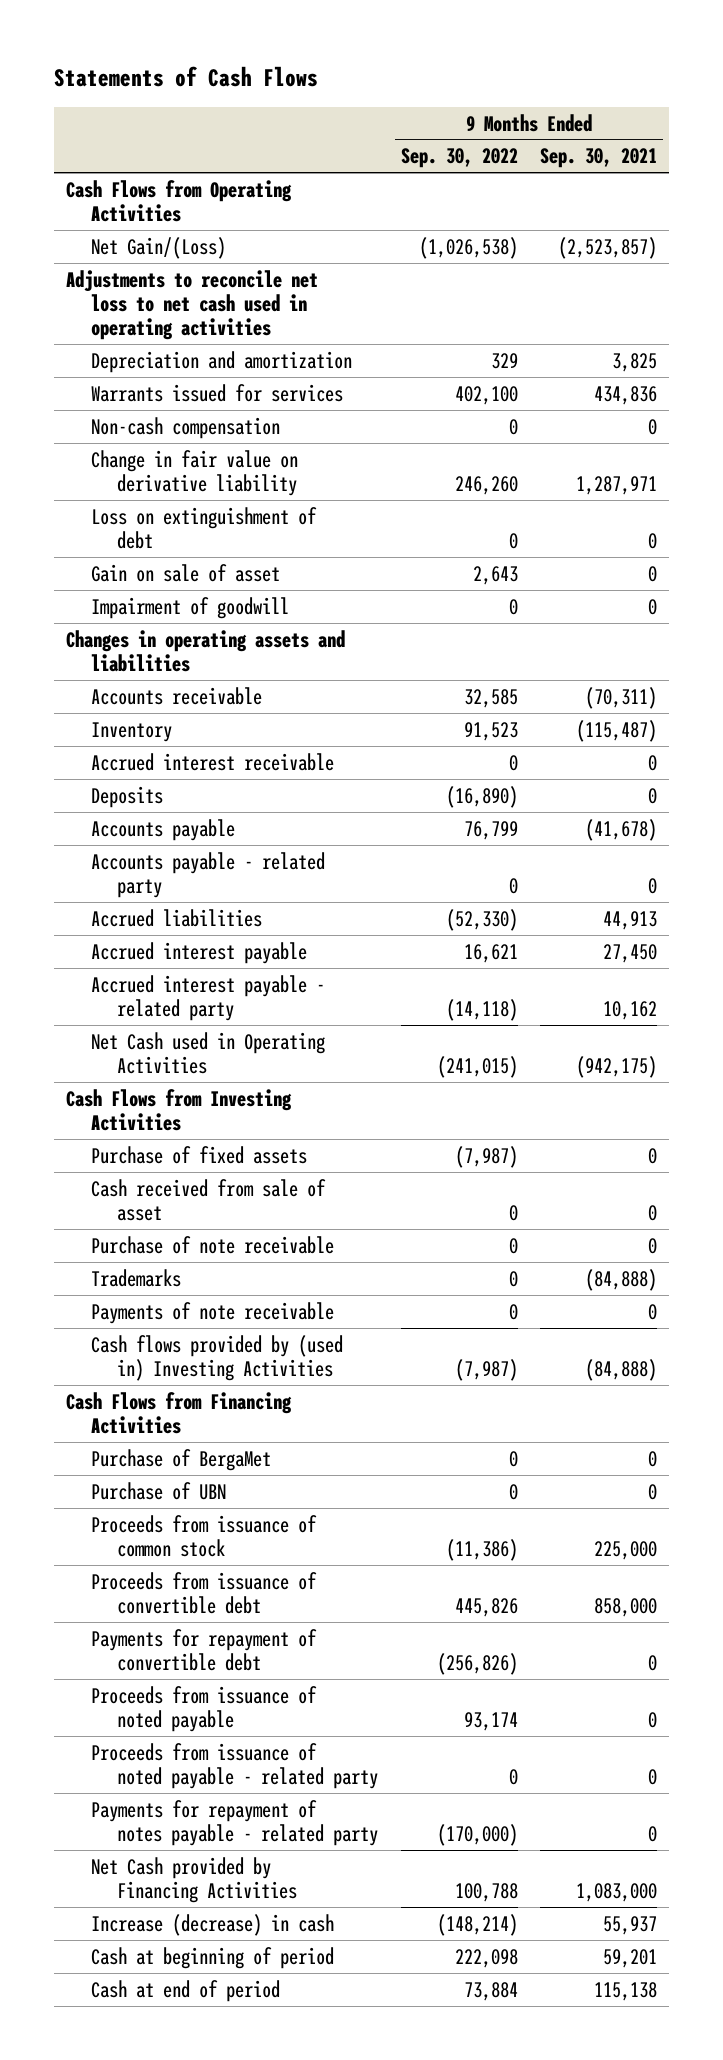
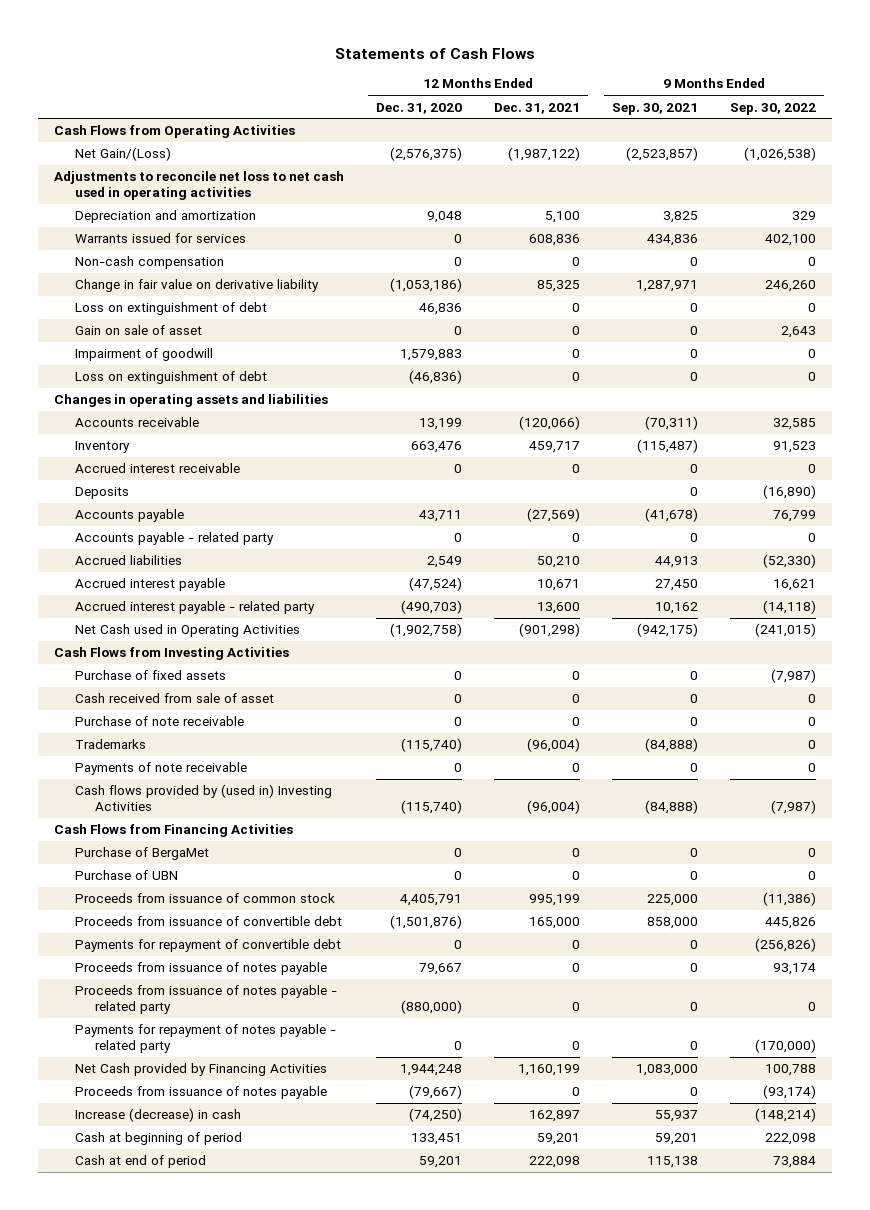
- | 9 Months Ended Sep. 30, 2022 | 9 Months Ended Sep. 30, 2021
+ | 12 Months Ended Dec. 31, 2020 | 12 Months Ended Dec. 31, 2021 | 9 Months Ended Sep. 30, 2021 | 9 Months Ended Sep. 30, 2022
+ Loss on extinguishment of debt | (46,836) | 0 | 0 | 0
- Proceeds from issuance of noted payable | 93,174 | 0
- Proceeds from issuance of noted payable - related party | 0 | 0
+ Proceeds from issuance of notes payable | 79,667 | 0 | 0 | 93,174
+ Proceeds from issuance of notes payable - related party | (880,000) | 0 | 0 | 0
+ Proceeds from issuance of notes payable | (79,667) | 0 | 0 | (93,174)

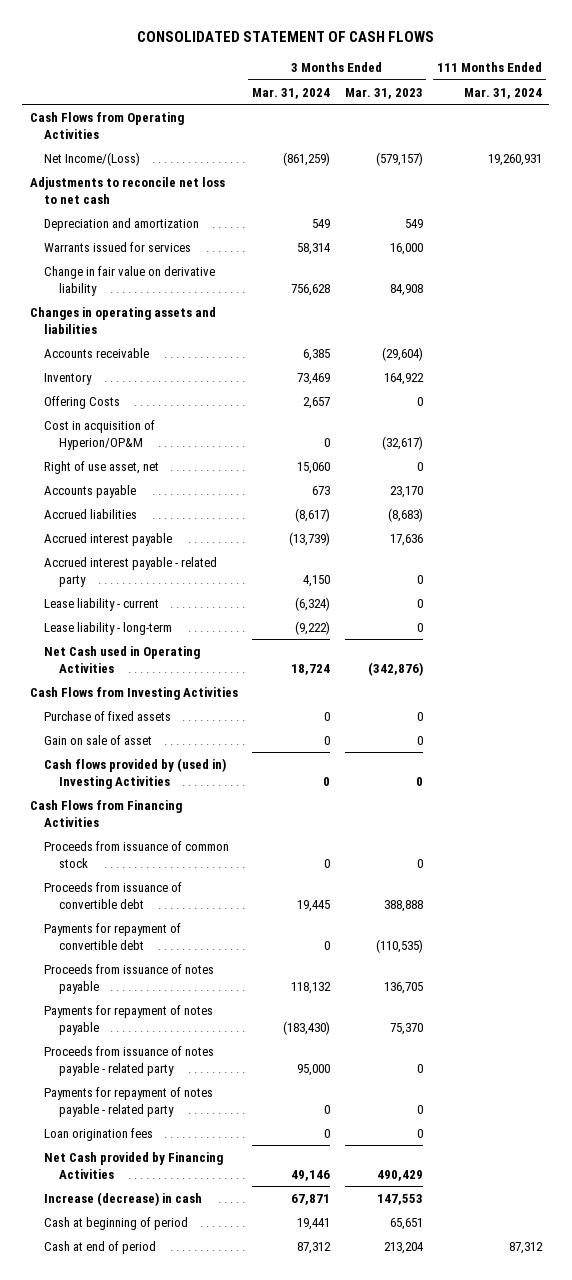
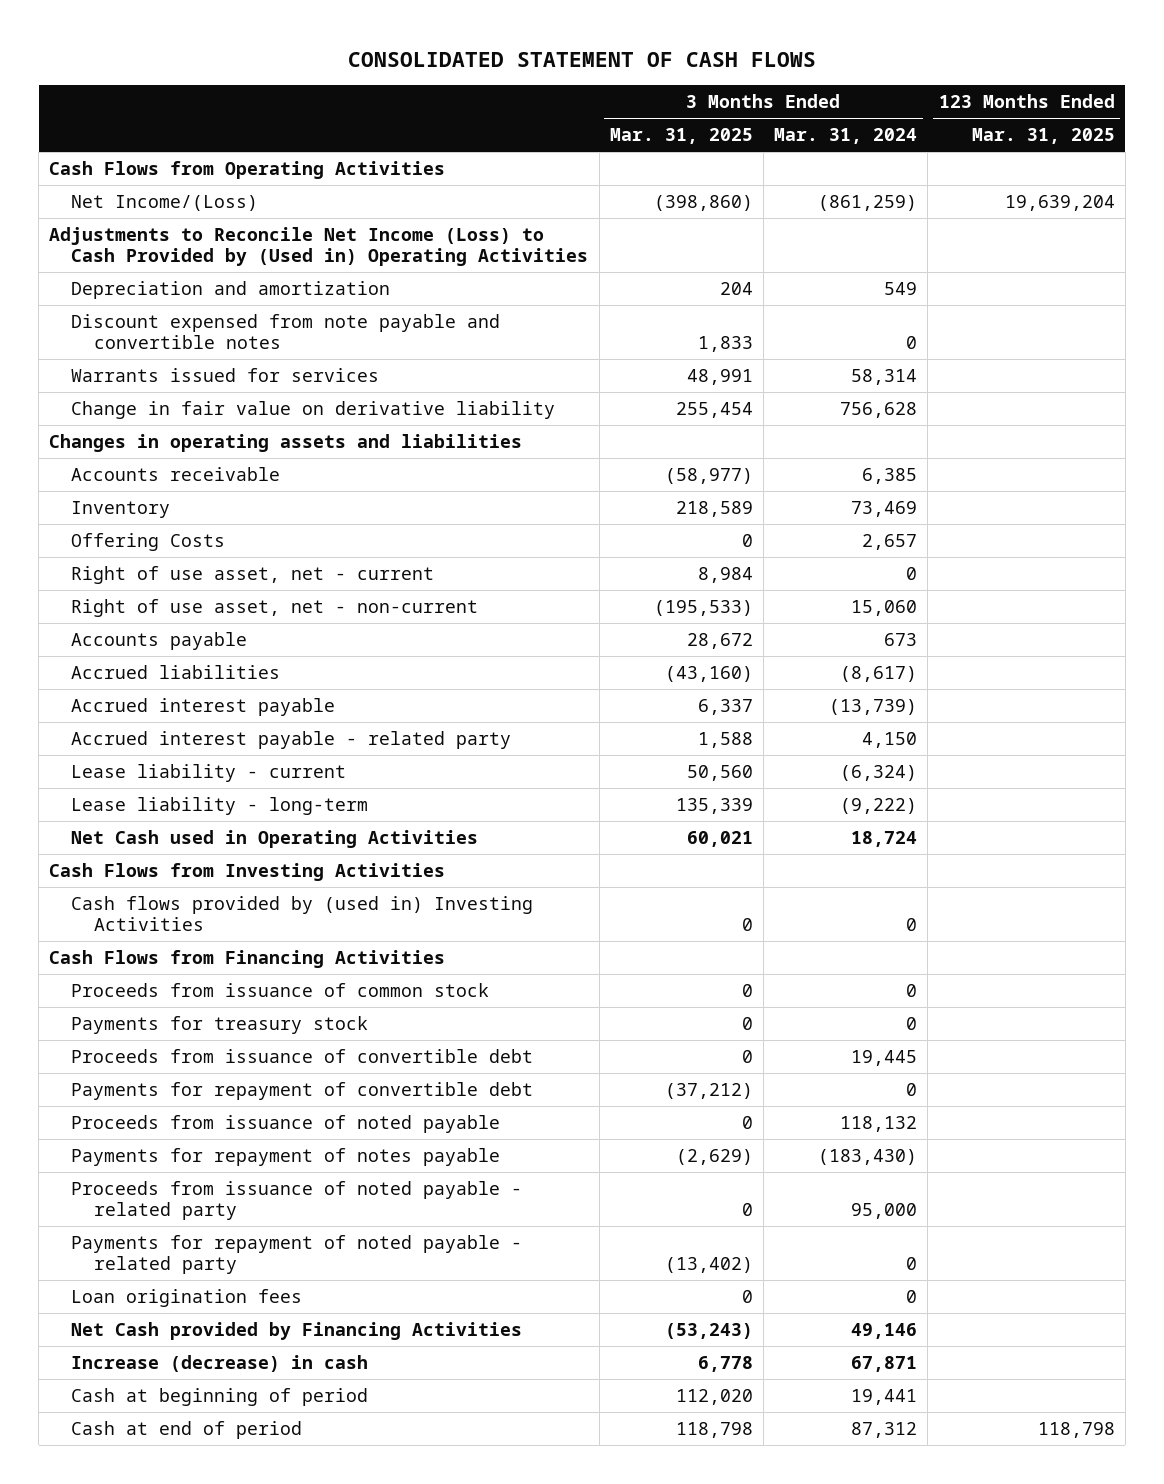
- | 3 Months Ended Mar. 31, 2024 | 3 Months Ended Mar. 31, 2023 | 111 Months Ended Mar. 31, 2024
+ | 3 Months Ended Mar. 31, 2025 | 3 Months Ended Mar. 31, 2024 | 123 Months Ended Mar. 31, 2025
- Adjustments to reconcile net loss to net cash
+ Adjustments to Reconcile Net Income (Loss) to Cash Provided by (Used in) Operating Activities
+ Discount expensed from note payable and convertible notes | 1,833 | 0 |
- Cost in acquisition of Hyperion/OP&M | 0 | (32,617) |
- Right of use asset, net | 15,060 | 0 |
+ Right of use asset, net - current | 8,984 | 0 |
+ Right of use asset, net - non-current | (195,533) | 15,060 |
- Purchase of fixed assets | 0 | 0 |
- Gain on sale of asset | 0 | 0 |
+ Payments for treasury stock | 0 | 0 |
- Proceeds from issuance of notes payable | 118,132 | 136,705 |
+ Proceeds from issuance of noted payable | 0 | 118,132 |
- Proceeds from issuance of notes payable - related party | 95,000 | 0 |
- Payments for repayment of notes payable - related party | 0 | 0 |
+ Proceeds from issuance of noted payable - related party | 0 | 95,000 |
+ Payments for repayment of noted payable - related party | (13,402) | 0 |

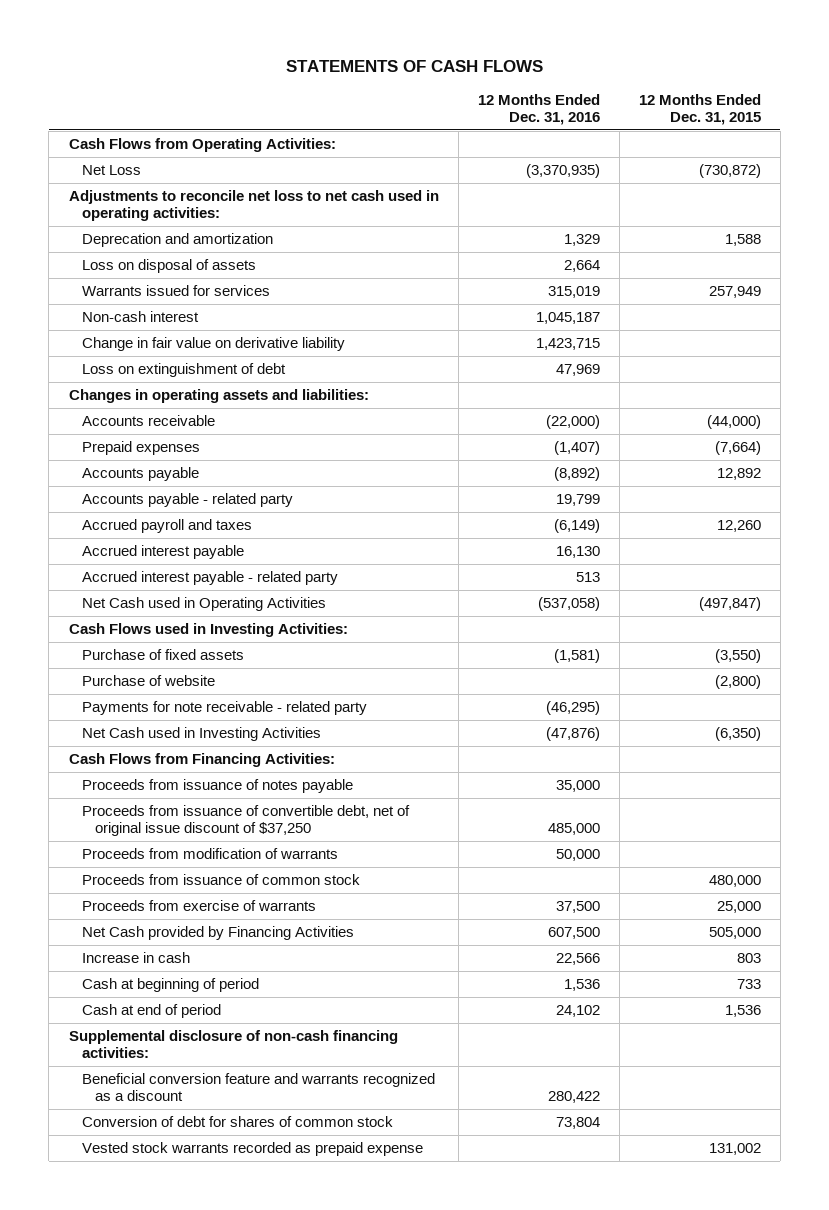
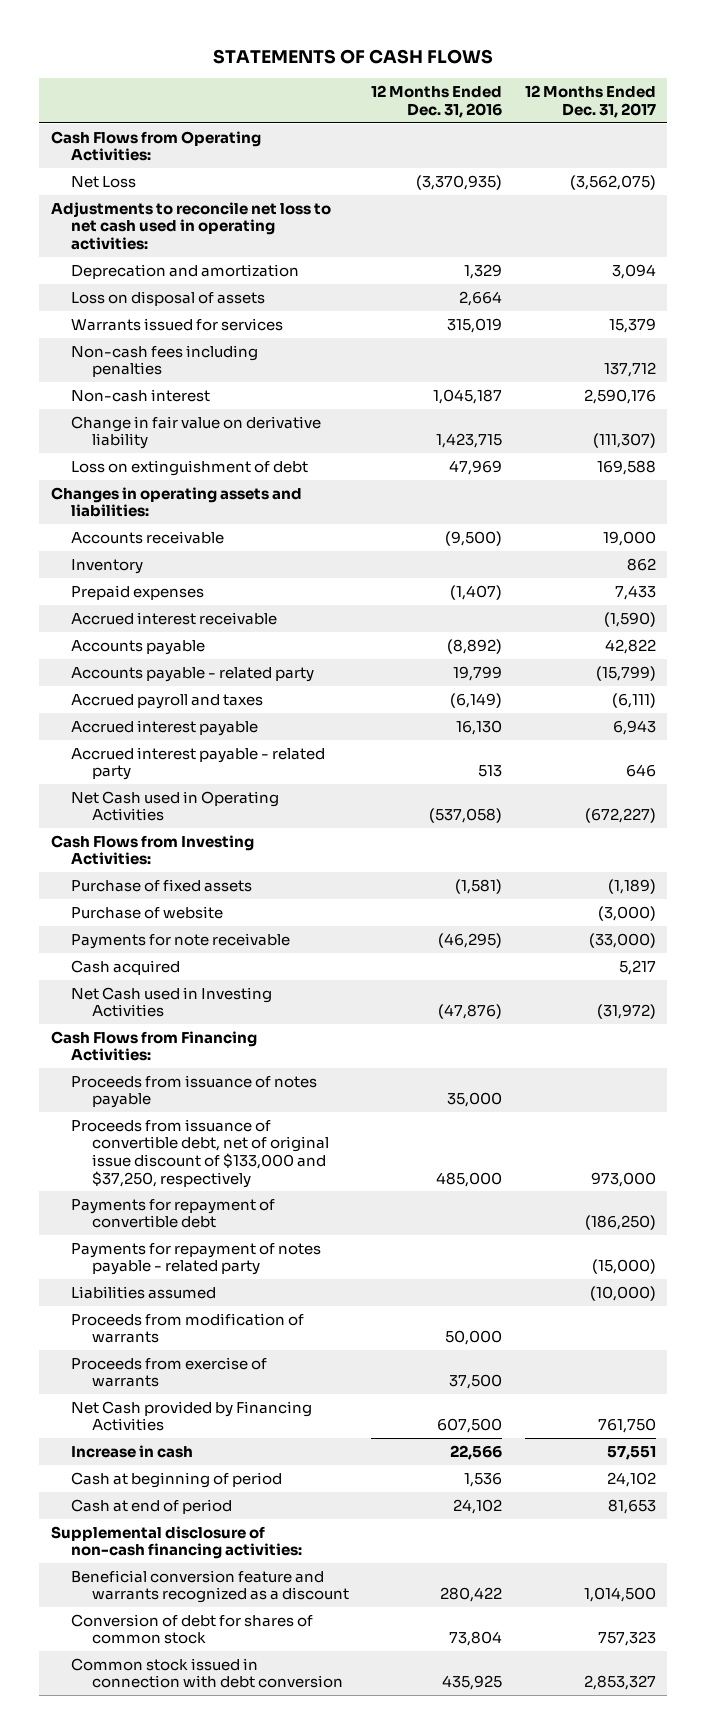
- | 12 Months Ended Dec. 31, 2016 | 12 Months Ended Dec. 31, 2015
+ | 12 Months Ended Dec. 31, 2016 | 12 Months Ended Dec. 31, 2017
+ Non-cash fees including penalties | | 137,712
- Accounts receivable | (22,000) | (44,000)
+ Accounts receivable | (9,500) | 19,000
+ Inventory | | 862
+ Accrued interest receivable | | (1,590)
- Cash Flows used in Investing Activities:
+ Cash Flows from Investing Activities:
- Payments for note receivable - related party | (46,295) |
+ Payments for note receivable | (46,295) | (33,000)
+ Cash acquired | | 5,217
- Proceeds from issuance of convertible debt, net of original issue discount of $37,250 | 485,000 |
+ Proceeds from issuance of convertible debt, net of original issue discount of $133,000 and $37,250, respectively | 485,000 | 973,000
+ Payments for repayment of convertible debt | | (186,250)
+ Payments for repayment of notes payable - related party | | (15,000)
+ Liabilities assumed | | (10,000)
- Proceeds from issuance of common stock | | 480,000
- Vested stock warrants recorded as prepaid expense | | 131,002
+ Common stock issued in connection with debt conversion | 435,925 | 2,853,327

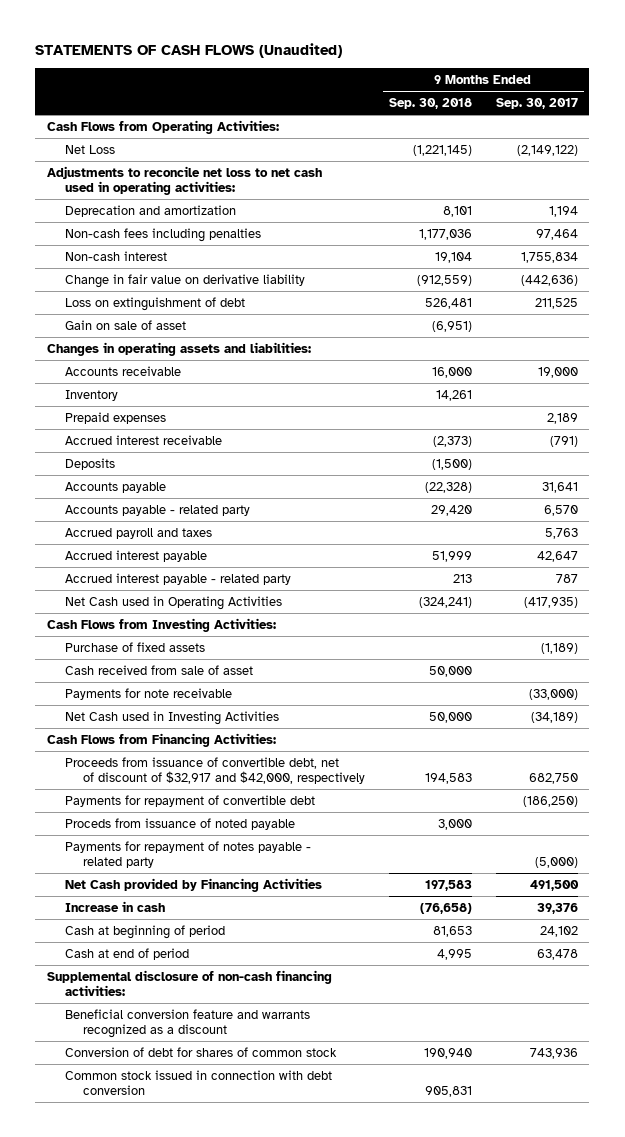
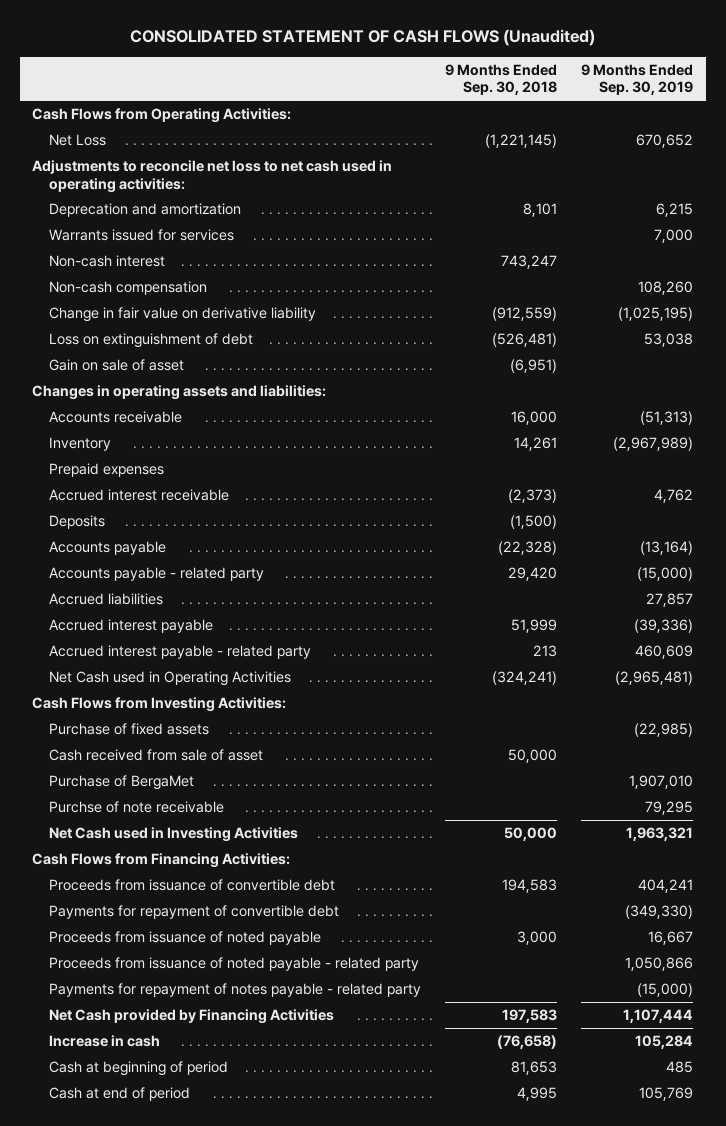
- STATEMENTS OF CASH FLOWS (Unaudited)
+ CONSOLIDATED STATEMENT OF CASH FLOWS (Unaudited)
- | 9 Months Ended Sep. 30, 2018 | 9 Months Ended Sep. 30, 2017
+ | 9 Months Ended Sep. 30, 2018 | 9 Months Ended Sep. 30, 2019
- Non-cash fees including penalties | 1,177,036 | 97,464
- Non-cash interest | 19,104 | 1,755,834
+ Warrants issued for services | | 7,000
+ Non-cash interest | 743,247 |
+ Non-cash compensation | | 108,260
- Loss on extinguishment of debt | 526,481 | 211,525
+ Loss on extinguishment of debt | (526,481) | 53,038
- Accrued payroll and taxes | | 5,763
+ Accrued liabilities | | 27,857
- Payments for note receivable | | (33,000)
+ Purchase of BergaMet | | 1,907,010
+ Purchse of note receivable | | 79,295
- Proceeds from issuance of convertible debt, net of discount of $32,917 and $42,000, respectively | 194,583 | 682,750
+ Proceeds from issuance of convertible debt | 194,583 | 404,241
- Proceds from issuance of noted payable | 3,000 |
+ Proceeds from issuance of noted payable | 3,000 | 16,667
+ Proceeds from issuance of noted payable - related party | | 1,050,866
- Supplemental disclosure of non-cash financing activities:
- Beneficial conversion feature and warrants recognized as a discount
- Conversion of debt for shares of common stock | 190,940 | 743,936
- Common stock issued in connection with debt conversion | 905,831 |

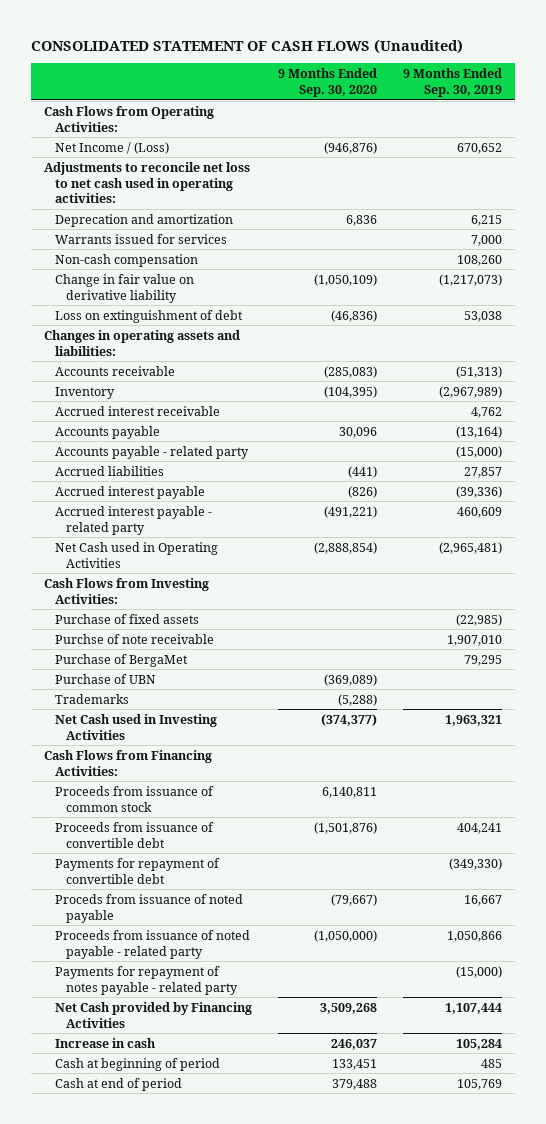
- | 9 Months Ended Sep. 30, 2018 | 9 Months Ended Sep. 30, 2019
+ | 9 Months Ended Sep. 30, 2020 | 9 Months Ended Sep. 30, 2019
- Net Loss | (1,221,145) | 670,652
+ Net Income / (Loss) | (946,876) | 670,652
- Non-cash interest | 743,247 |
- Change in fair value on derivative liability | (912,559) | (1,025,195)
+ Change in fair value on derivative liability | (1,050,109) | (1,217,073)
- Gain on sale of asset | (6,951) |
- Prepaid expenses
- Deposits | (1,500) |
- Cash received from sale of asset | 50,000 |
- Purchase of BergaMet | | 1,907,010
- Purchse of note receivable | | 79,295
+ Purchse of note receivable | | 1,907,010
+ Purchase of BergaMet | | 79,295
+ Purchase of UBN | (369,089) |
+ Trademarks | (5,288) |
+ Proceeds from issuance of common stock | 6,140,811 |
- Proceeds from issuance of noted payable | 3,000 | 16,667
+ Proceds from issuance of noted payable | (79,667) | 16,667

